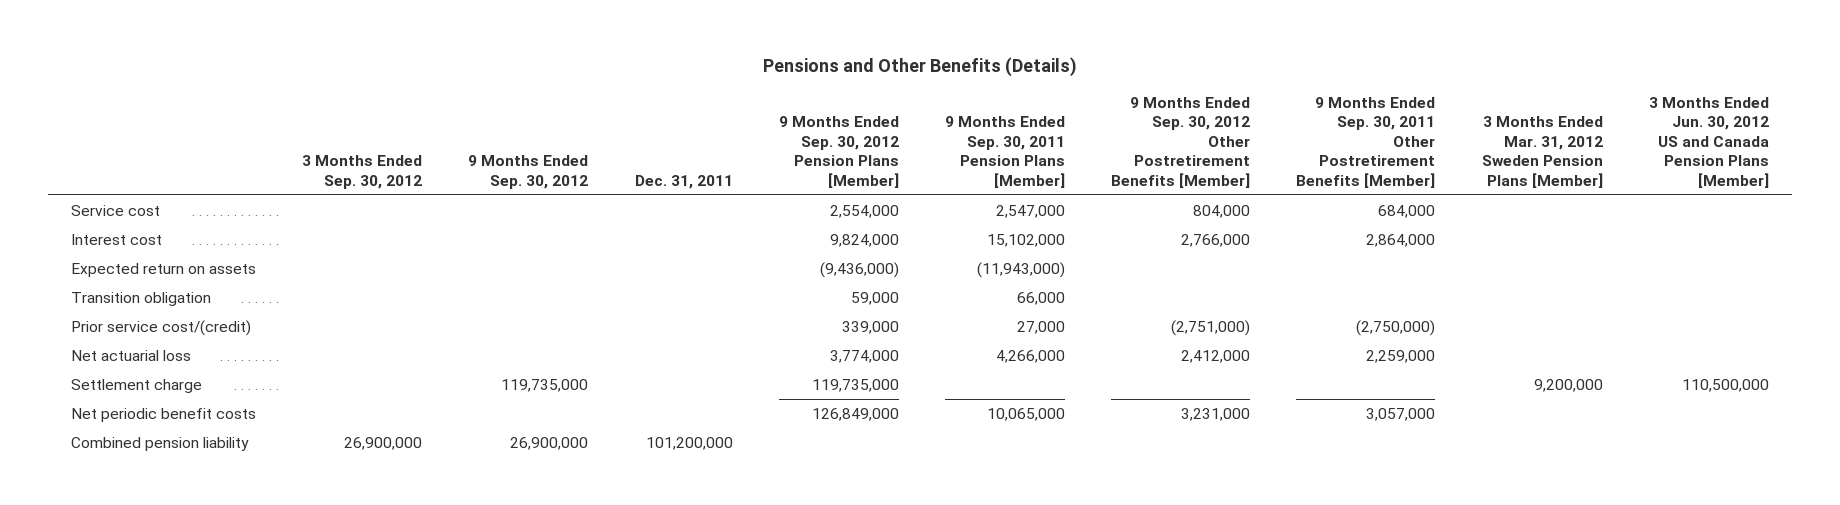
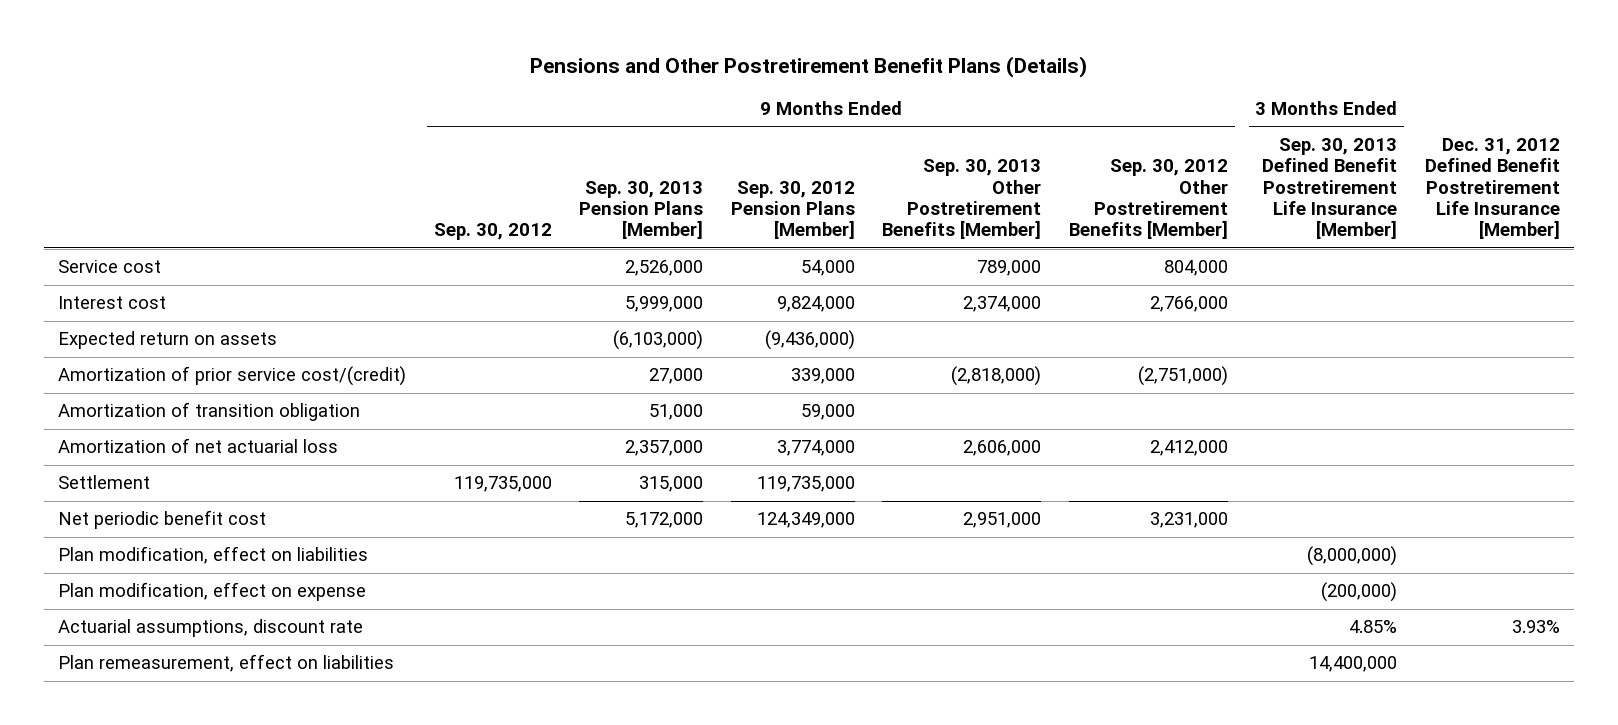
- Pensions and Other Benefits (Details)
+ Pensions and Other Postretirement Benefit Plans (Details)
- | 3 Months Ended Sep. 30, 2012 | 9 Months Ended Sep. 30, 2012 | Dec. 31, 2011 | 9 Months Ended Sep. 30, 2012 Pension Plans [Member] | 9 Months Ended Sep. 30, 2011 Pension Plans [Member] | 9 Months Ended Sep. 30, 2012 Other Postretirement Benefits [Member] | 9 Months Ended Sep. 30, 2011 Other Postretirement Benefits [Member] | 3 Months Ended Mar. 31, 2012 Sweden Pension Plans [Member] | 3 Months Ended Jun. 30, 2012 US and Canada Pension Plans [Member]
+ | 9 Months Ended Sep. 30, 2012 | 9 Months Ended Sep. 30, 2013 Pension Plans [Member] | 9 Months Ended Sep. 30, 2012 Pension Plans [Member] | 9 Months Ended Sep. 30, 2013 Other Postretirement Benefits [Member] | 9 Months Ended Sep. 30, 2012 Other Postretirement Benefits [Member] | 3 Months Ended Sep. 30, 2013 Defined Benefit Postretirement Life Insurance [Member] | Dec. 31, 2012 Defined Benefit Postretirement Life Insurance [Member]
- Service cost | | | | 2,554,000 | 2,547,000 | 804,000 | 684,000 | |
+ Service cost | | 2,526,000 | 54,000 | 789,000 | 804,000 | |
- Transition obligation | | | | 59,000 | 66,000 | | | |
- Prior service cost/(credit) | | | | 339,000 | 27,000 | (2,751,000) | (2,750,000) | |
- Net actuarial loss | | | | 3,774,000 | 4,266,000 | 2,412,000 | 2,259,000 | |
- Settlement charge | | 119,735,000 | | 119,735,000 | | | | 9,200,000 | 110,500,000
- Net periodic benefit costs | | | | 126,849,000 | 10,065,000 | 3,231,000 | 3,057,000 | |
- Combined pension liability | 26,900,000 | 26,900,000 | 101,200,000 | | | | | |
+ Amortization of prior service cost/(credit) | | 27,000 | 339,000 | (2,818,000) | (2,751,000) | |
+ Amortization of transition obligation | | 51,000 | 59,000 | | | |
+ Amortization of net actuarial loss | | 2,357,000 | 3,774,000 | 2,606,000 | 2,412,000 | |
+ Settlement | 119,735,000 | 315,000 | 119,735,000 | | | |
+ Net periodic benefit cost | | 5,172,000 | 124,349,000 | 2,951,000 | 3,231,000 | |
+ Plan modification, effect on liabilities | | | | | | (8,000,000) |
+ Plan modification, effect on expense | | | | | | (200,000) |
+ Actuarial assumptions, discount rate | | | | | | 4.85% | 3.93%
+ Plan remeasurement, effect on liabilities | | | | | | 14,400,000 |

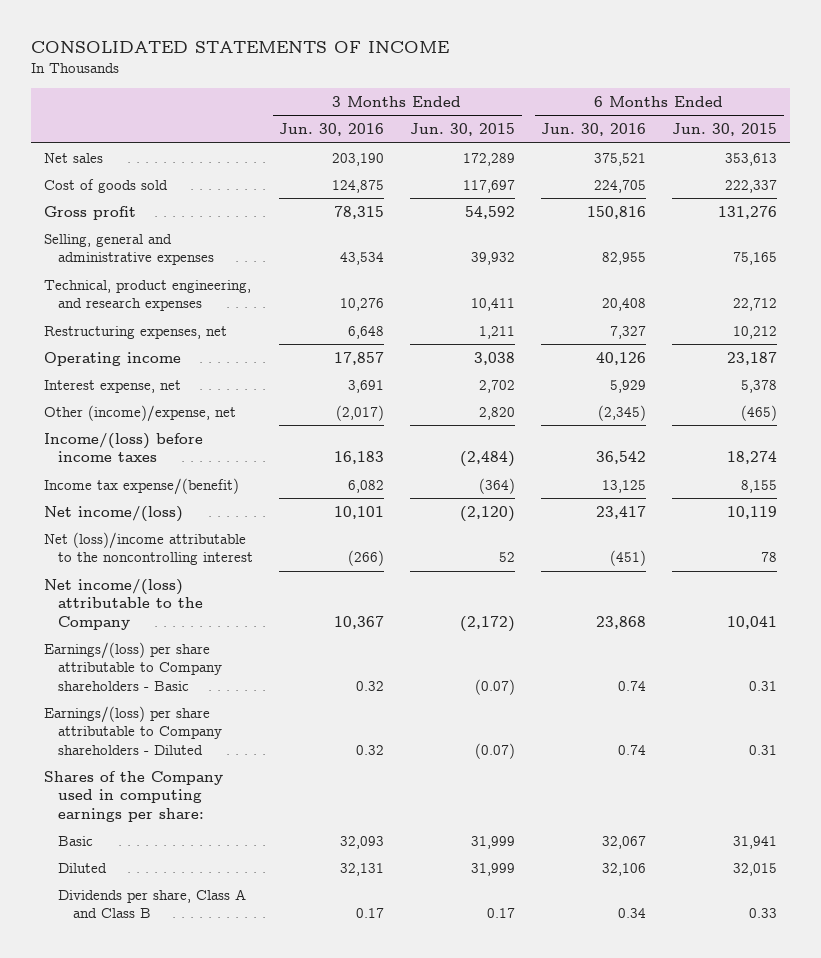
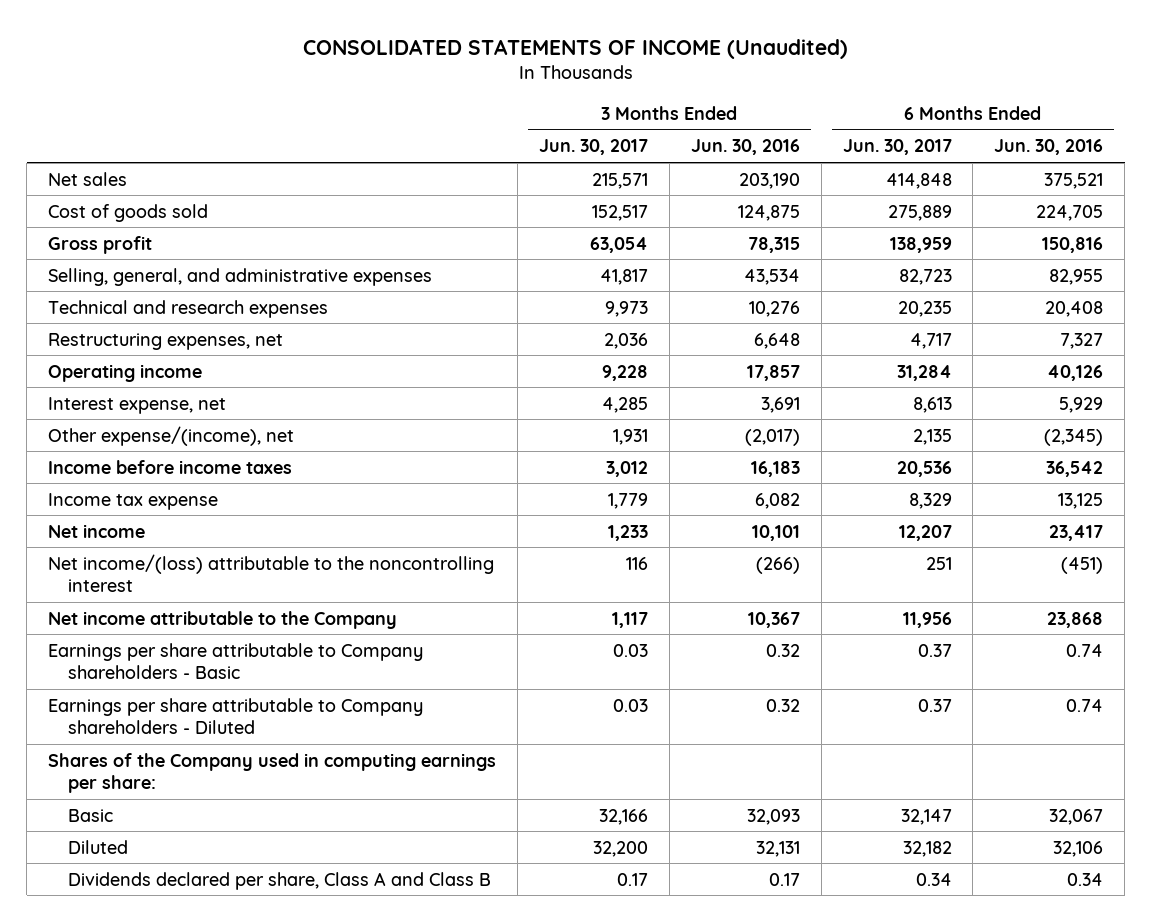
- CONSOLIDATED STATEMENTS OF INCOME
+ CONSOLIDATED STATEMENTS OF INCOME (Unaudited)
- | 3 Months Ended Jun. 30, 2016 | 3 Months Ended Jun. 30, 2015 | 6 Months Ended Jun. 30, 2016 | 6 Months Ended Jun. 30, 2015
+ | 3 Months Ended Jun. 30, 2017 | 3 Months Ended Jun. 30, 2016 | 6 Months Ended Jun. 30, 2017 | 6 Months Ended Jun. 30, 2016
- Selling, general and administrative expenses | 43,534 | 39,932 | 82,955 | 75,165
- Technical, product engineering, and research expenses | 10,276 | 10,411 | 20,408 | 22,712
+ Selling, general, and administrative expenses | 41,817 | 43,534 | 82,723 | 82,955
+ Technical and research expenses | 9,973 | 10,276 | 20,235 | 20,408
- Other (income)/expense, net | (2,017) | 2,820 | (2,345) | (465)
- Income/(loss) before income taxes | 16,183 | (2,484) | 36,542 | 18,274
- Income tax expense/(benefit) | 6,082 | (364) | 13,125 | 8,155
- Net income/(loss) | 10,101 | (2,120) | 23,417 | 10,119
- Net (loss)/income attributable to the noncontrolling interest | (266) | 52 | (451) | 78
- Net income/(loss) attributable to the Company | 10,367 | (2,172) | 23,868 | 10,041
- Earnings/(loss) per share attributable to Company shareholders - Basic | 0.32 | (0.07) | 0.74 | 0.31
- Earnings/(loss) per share attributable to Company shareholders - Diluted | 0.32 | (0.07) | 0.74 | 0.31
+ Other expense/(income), net | 1,931 | (2,017) | 2,135 | (2,345)
+ Income before income taxes | 3,012 | 16,183 | 20,536 | 36,542
+ Income tax expense | 1,779 | 6,082 | 8,329 | 13,125
+ Net income | 1,233 | 10,101 | 12,207 | 23,417
+ Net income/(loss) attributable to the noncontrolling interest | 116 | (266) | 251 | (451)
+ Net income attributable to the Company | 1,117 | 10,367 | 11,956 | 23,868
+ Earnings per share attributable to Company shareholders - Basic | 0.03 | 0.32 | 0.37 | 0.74
+ Earnings per share attributable to Company shareholders - Diluted | 0.03 | 0.32 | 0.37 | 0.74
- Dividends per share, Class A and Class B | 0.17 | 0.17 | 0.34 | 0.33
+ Dividends declared per share, Class A and Class B | 0.17 | 0.17 | 0.34 | 0.34

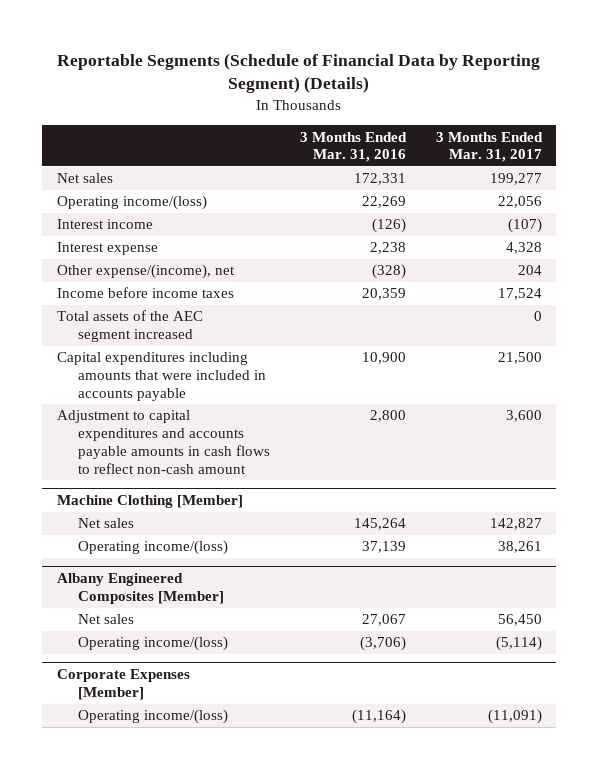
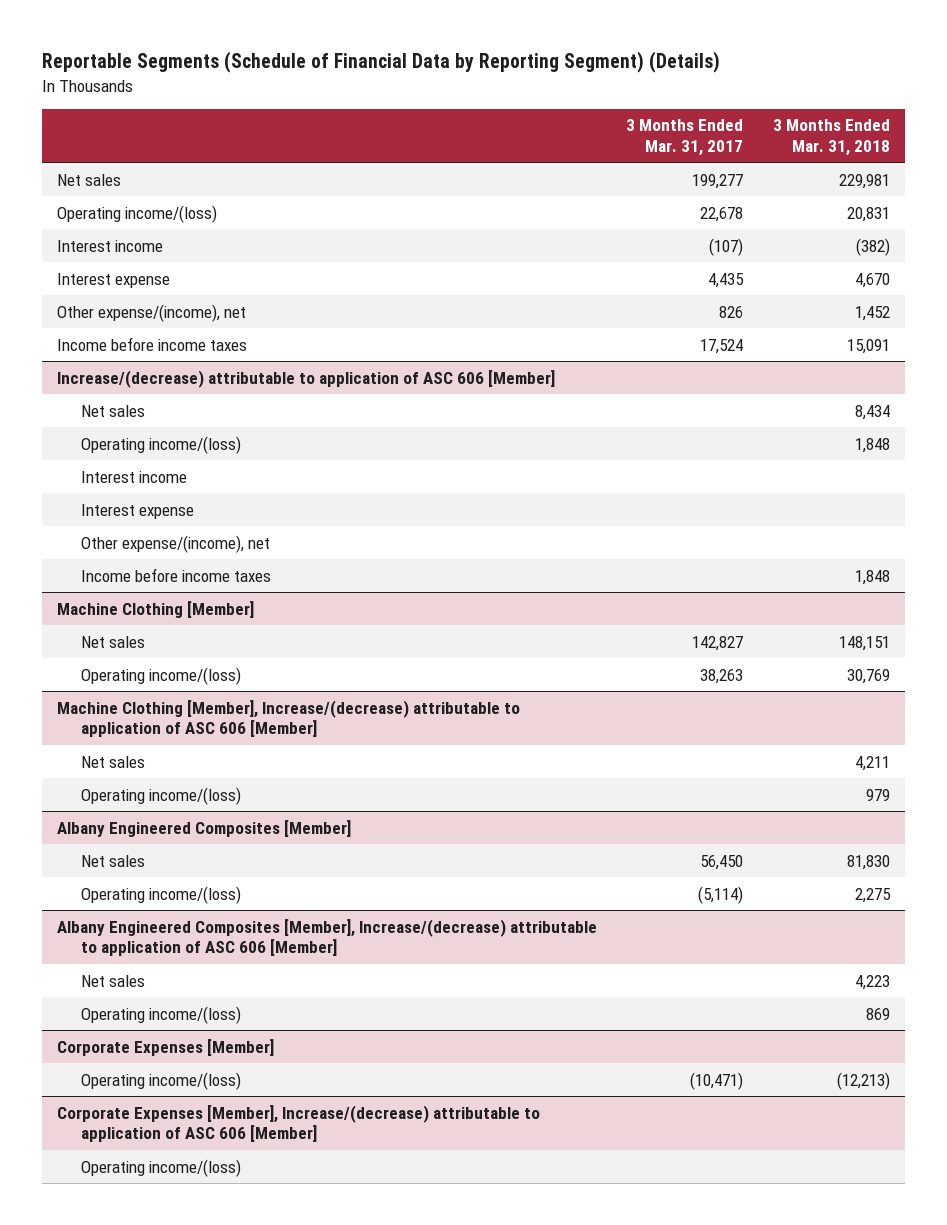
- | 3 Months Ended Mar. 31, 2016 | 3 Months Ended Mar. 31, 2017
+ | 3 Months Ended Mar. 31, 2017 | 3 Months Ended Mar. 31, 2018
- Operating income/(loss) | 22,269 | 22,056
+ Operating income/(loss) | 22,678 | 20,831
- Interest expense | 2,238 | 4,328
- Other expense/(income), net | (328) | 204
+ Interest expense | 4,435 | 4,670
+ Other expense/(income), net | 826 | 1,452
- Total assets of the AEC segment increased | | 0
- Capital expenditures including amounts that were included in accounts payable | 10,900 | 21,500
- Adjustment to capital expenditures and accounts payable amounts in cash flows to reflect non-cash amount | 2,800 | 3,600
+ Increase/(decrease) attributable to application of ASC 606 [Member]
+ Net sales | | 8,434
+ Operating income/(loss) | | 1,848
+ Interest income
+ Interest expense
+ Other expense/(income), net
+ Income before income taxes | | 1,848
@ Machine Clothing [Member]
- Operating income/(loss) | 37,139 | 38,261
+ Operating income/(loss) | 38,263 | 30,769
+ Machine Clothing [Member], Increase/(decrease) attributable to application of ASC 606 [Member]
+ Net sales | | 4,211
+ Operating income/(loss) | | 979
+ Albany Engineered Composites [Member], Increase/(decrease) attributable to application of ASC 606 [Member]
+ Net sales | | 4,223
+ Operating income/(loss) | | 869
@ Corporate Expenses [Member]
- Operating income/(loss) | (11,164) | (11,091)
+ Operating income/(loss) | (10,471) | (12,213)
+ Corporate Expenses [Member], Increase/(decrease) attributable to application of ASC 606 [Member]
+ Operating income/(loss)

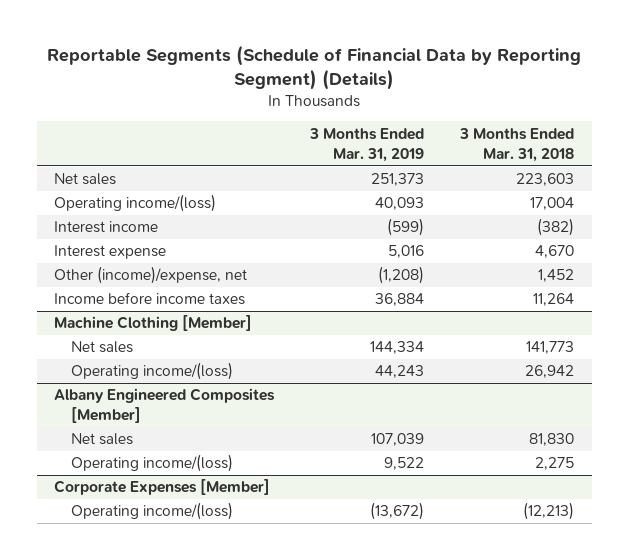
- | 3 Months Ended Mar. 31, 2017 | 3 Months Ended Mar. 31, 2018
+ | 3 Months Ended Mar. 31, 2019 | 3 Months Ended Mar. 31, 2018
- Net sales | 199,277 | 229,981
- Operating income/(loss) | 22,678 | 20,831
+ Net sales | 251,373 | 223,603
+ Operating income/(loss) | 40,093 | 17,004
- Other expense/(income), net | 826 | 1,452
- Income before income taxes | 17,524 | 15,091
- Increase/(decrease) attributable to application of ASC 606 [Member]
- Net sales | | 8,434
- Operating income/(loss) | | 1,848
- Interest income
- Interest expense
- Other expense/(income), net
- Income before income taxes | | 1,848
+ Other (income)/expense, net | (1,208) | 1,452
+ Income before income taxes | 36,884 | 11,264
@ Machine Clothing [Member]
- Net sales | 142,827 | 148,151
- Operating income/(loss) | 38,263 | 30,769
- Machine Clothing [Member], Increase/(decrease) attributable to application of ASC 606 [Member]
- Net sales | | 4,211
- Operating income/(loss) | | 979
@ Machine Clothing [Member]
+ Net sales | 144,334 | 141,773
+ Operating income/(loss) | 44,243 | 26,942
- Albany Engineered Composites [Member], Increase/(decrease) attributable to application of ASC 606 [Member]
- Net sales | | 4,223
- Operating income/(loss) | | 869
- Corporate Expenses [Member], Increase/(decrease) attributable to application of ASC 606 [Member]
- Operating income/(loss)

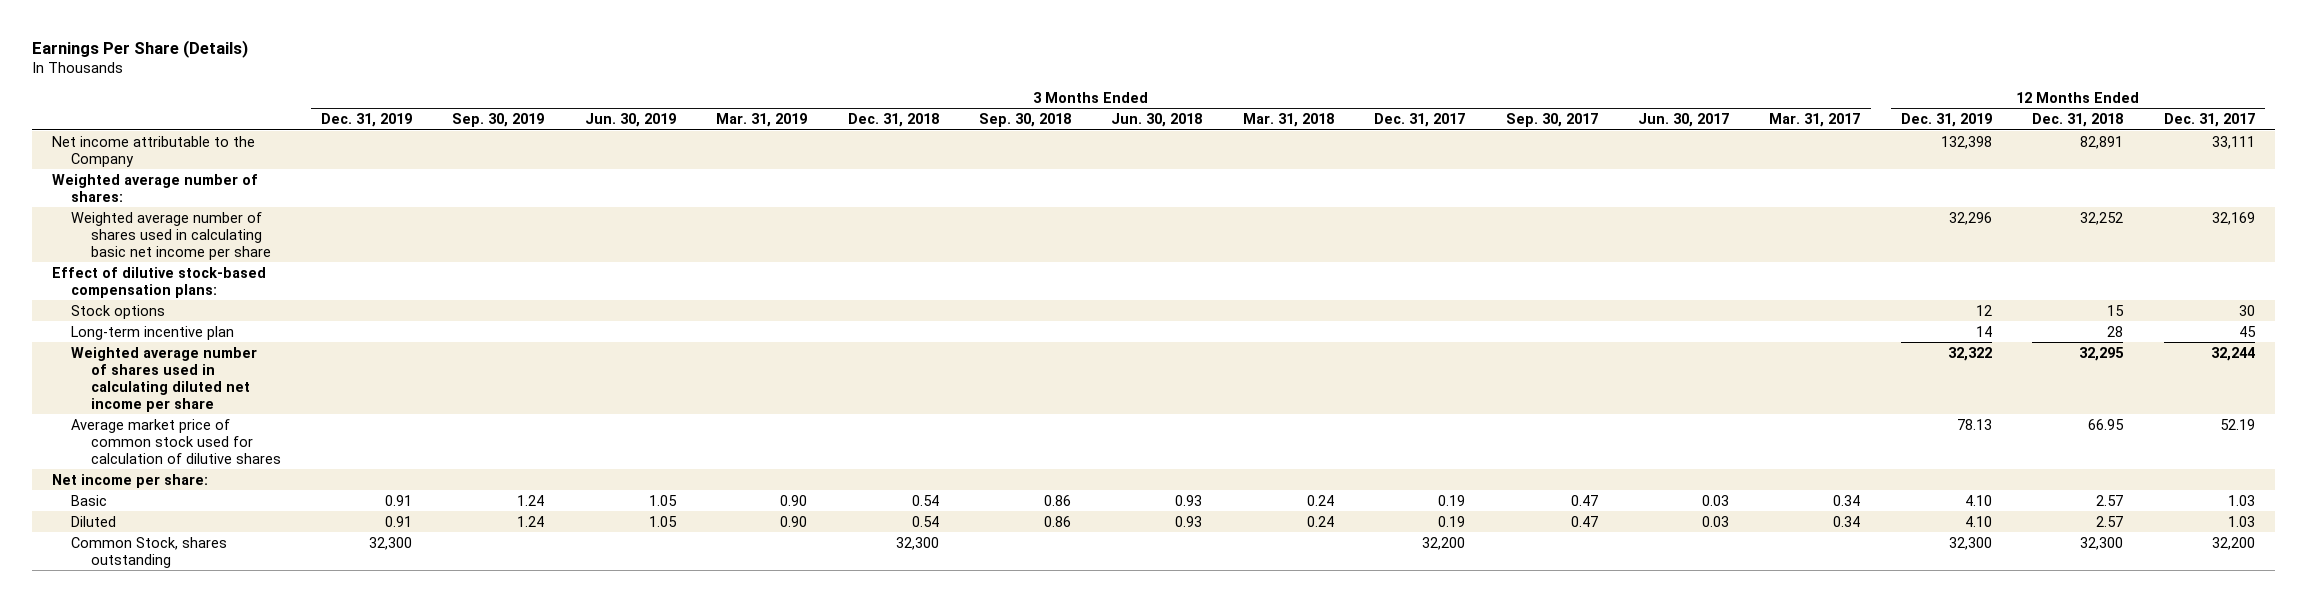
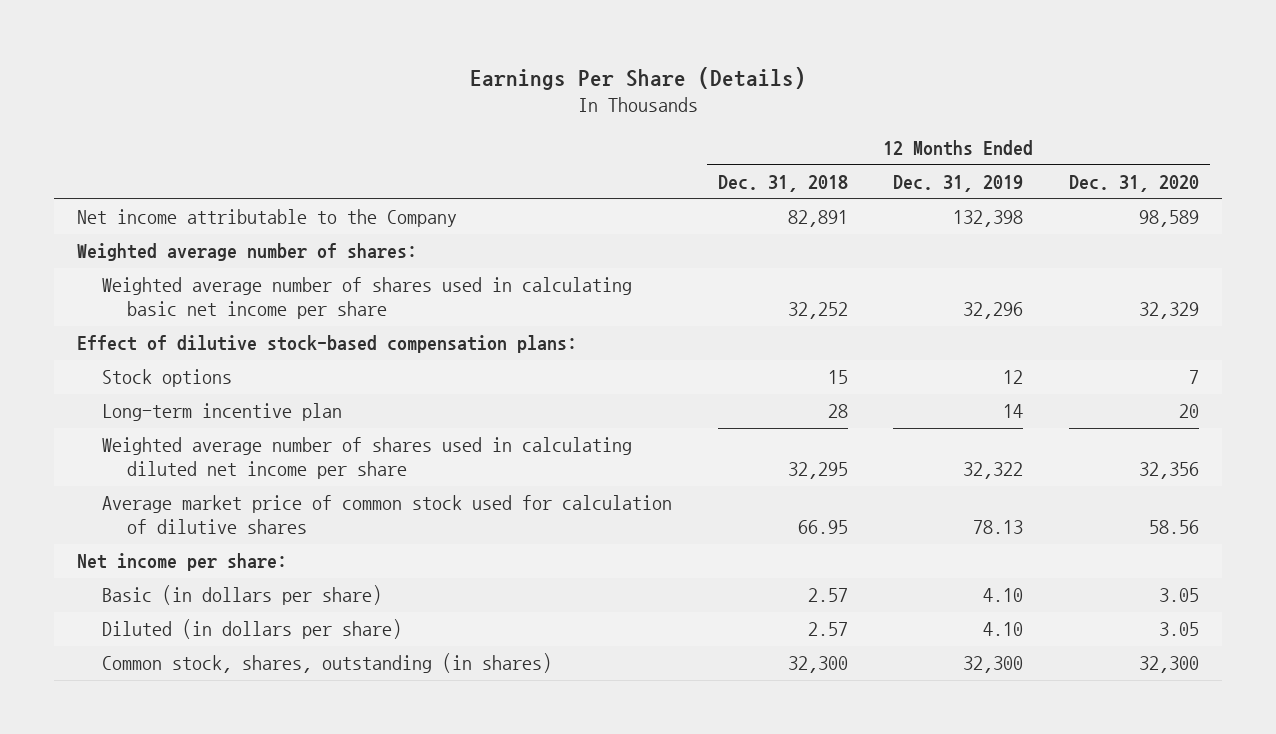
- | 3 Months Ended Dec. 31, 2019 | 3 Months Ended Sep. 30, 2019 | 3 Months Ended Jun. 30, 2019 | 3 Months Ended Mar. 31, 2019 | 3 Months Ended Dec. 31, 2018 | 3 Months Ended Sep. 30, 2018 | 3 Months Ended Jun. 30, 2018 | 3 Months Ended Mar. 31, 2018 | 3 Months Ended Dec. 31, 2017 | 3 Months Ended Sep. 30, 2017 | 3 Months Ended Jun. 30, 2017 | 3 Months Ended Mar. 31, 2017 | 12 Months Ended Dec. 31, 2019 | 12 Months Ended Dec. 31, 2018 | 12 Months Ended Dec. 31, 2017
+ | 12 Months Ended Dec. 31, 2018 | 12 Months Ended Dec. 31, 2019 | 12 Months Ended Dec. 31, 2020
- Basic | 0.91 | 1.24 | 1.05 | 0.90 | 0.54 | 0.86 | 0.93 | 0.24 | 0.19 | 0.47 | 0.03 | 0.34 | 4.10 | 2.57 | 1.03
- Diluted | 0.91 | 1.24 | 1.05 | 0.90 | 0.54 | 0.86 | 0.93 | 0.24 | 0.19 | 0.47 | 0.03 | 0.34 | 4.10 | 2.57 | 1.03
- Common Stock, shares outstanding | 32,300 | | | | 32,300 | | | | 32,200 | | | | 32,300 | 32,300 | 32,200
+ Basic (in dollars per share) | 2.57 | 4.10 | 3.05
+ Diluted (in dollars per share) | 2.57 | 4.10 | 3.05
+ Common stock, shares, outstanding (in shares) | 32,300 | 32,300 | 32,300

